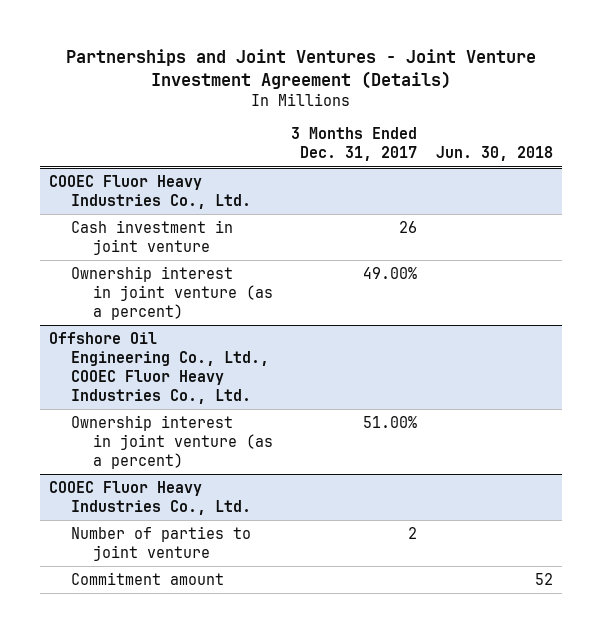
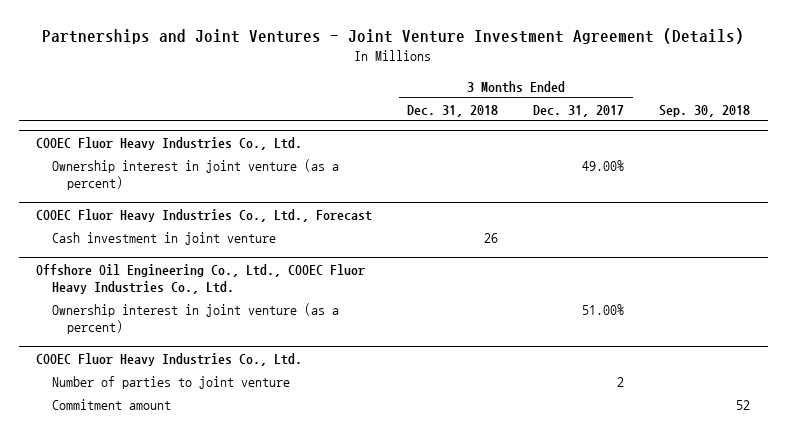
- | 3 Months Ended Dec. 31, 2017 | Jun. 30, 2018
+ | 3 Months Ended Dec. 31, 2018 | 3 Months Ended Dec. 31, 2017 | Sep. 30, 2018
@ COOEC Fluor Heavy Industries Co., Ltd.
- Cash investment in joint venture | 26 |
+ COOEC Fluor Heavy Industries Co., Ltd., Forecast
+ Cash investment in joint venture | 26 | |

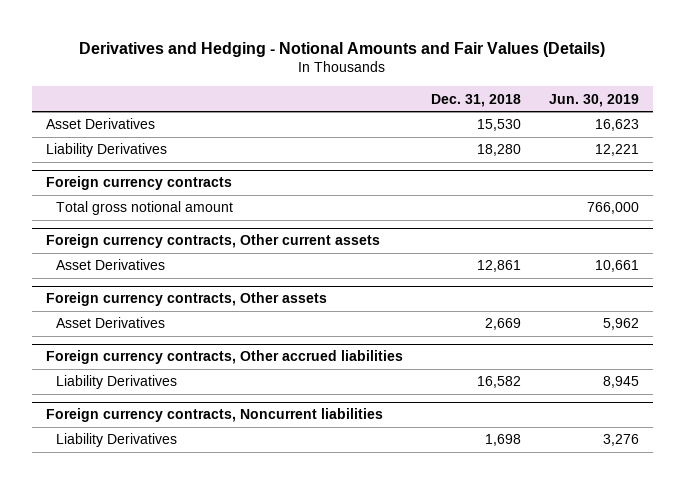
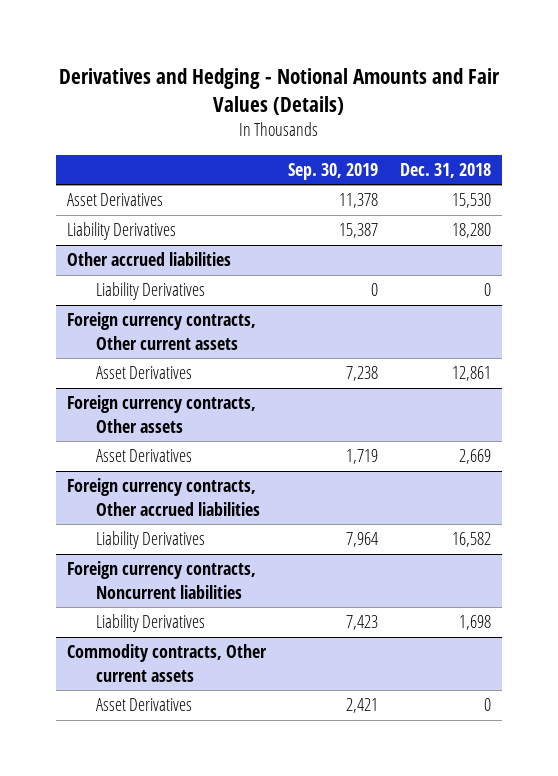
- | Dec. 31, 2018 | Jun. 30, 2019
+ | Sep. 30, 2019 | Dec. 31, 2018
- Foreign currency contracts
- Total gross notional amount | | 766,000
+ Other accrued liabilities
+ Liability Derivatives | 0 | 0
+ Commodity contracts, Other current assets
+ Asset Derivatives | 2,421 | 0

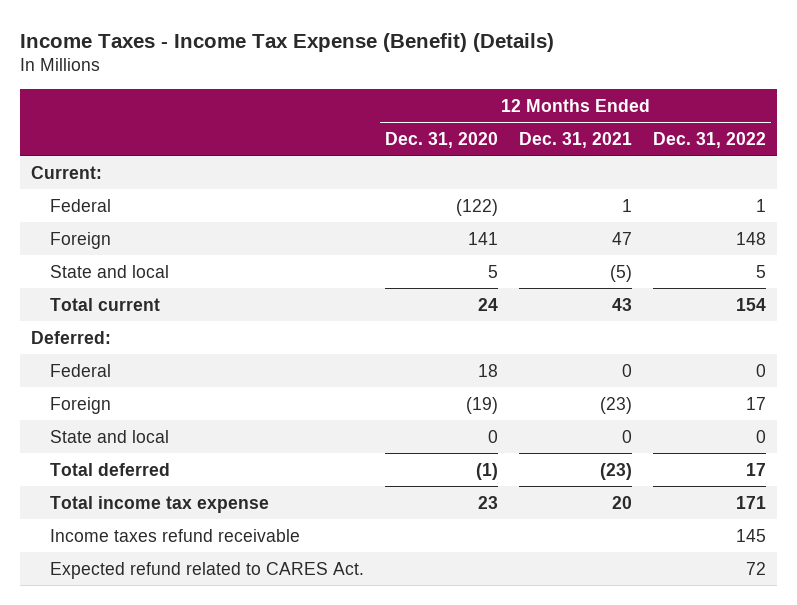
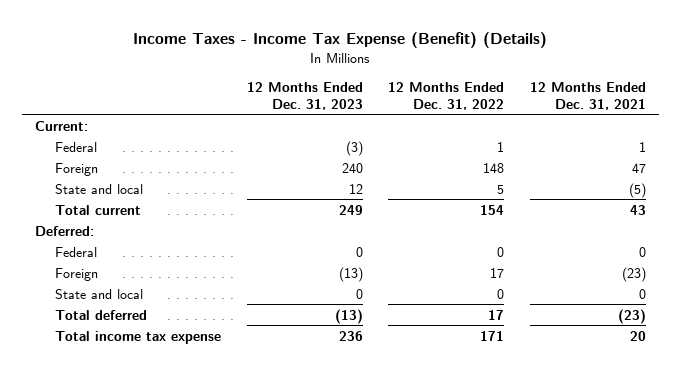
- | 12 Months Ended Dec. 31, 2020 | 12 Months Ended Dec. 31, 2021 | 12 Months Ended Dec. 31, 2022
+ | 12 Months Ended Dec. 31, 2023 | 12 Months Ended Dec. 31, 2022 | 12 Months Ended Dec. 31, 2021
- Income taxes refund receivable | | | 145
- Expected refund related to CARES Act. | | | 72

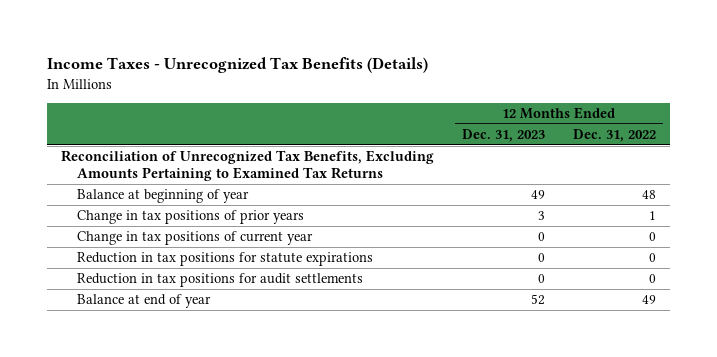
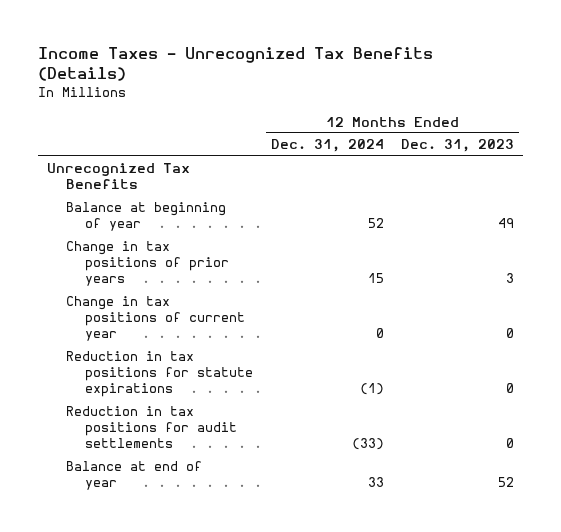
- | 12 Months Ended Dec. 31, 2023 | 12 Months Ended Dec. 31, 2022
+ | 12 Months Ended Dec. 31, 2024 | 12 Months Ended Dec. 31, 2023
- Reconciliation of Unrecognized Tax Benefits, Excluding Amounts Pertaining to Examined Tax Returns
+ Unrecognized Tax Benefits

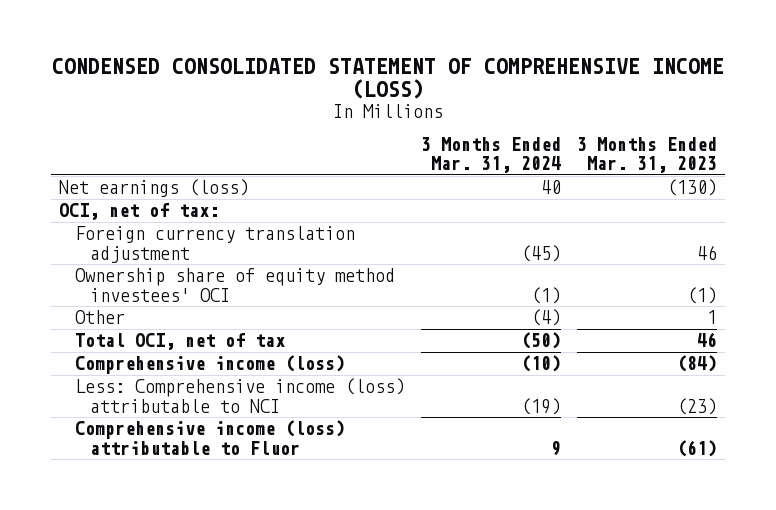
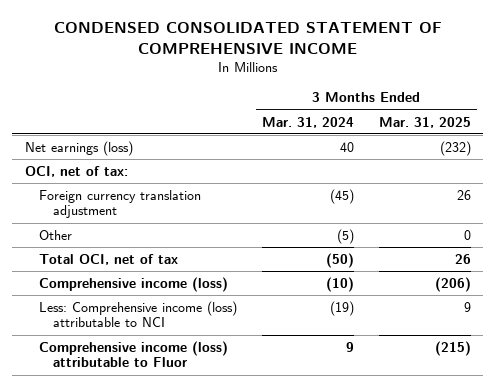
- CONDENSED CONSOLIDATED STATEMENT OF COMPREHENSIVE INCOME (LOSS)
+ CONDENSED CONSOLIDATED STATEMENT OF COMPREHENSIVE INCOME
- | 3 Months Ended Mar. 31, 2024 | 3 Months Ended Mar. 31, 2023
+ | 3 Months Ended Mar. 31, 2024 | 3 Months Ended Mar. 31, 2025
- Ownership share of equity method investees' OCI | (1) | (1)
- Other | (4) | 1
+ Other | (5) | 0

